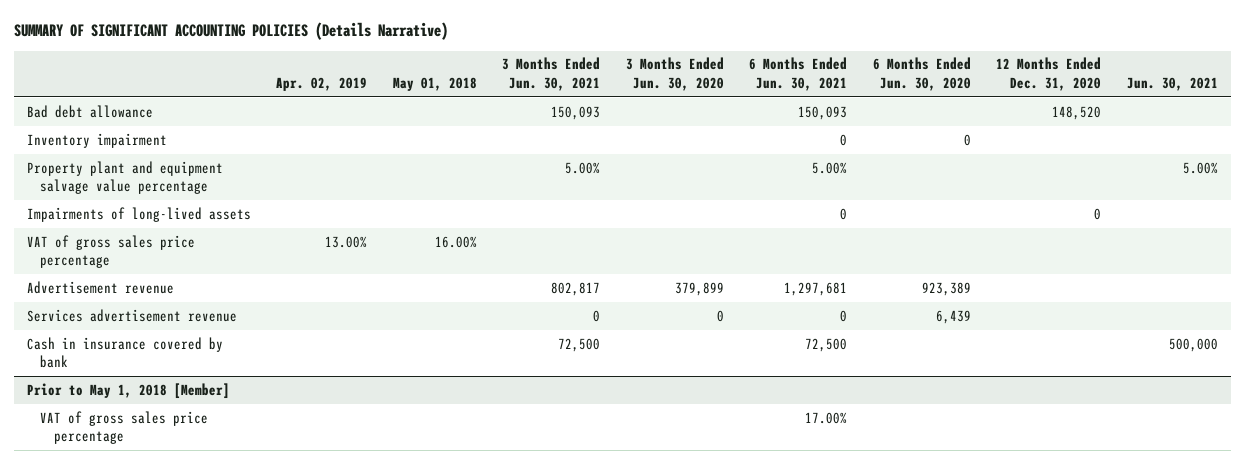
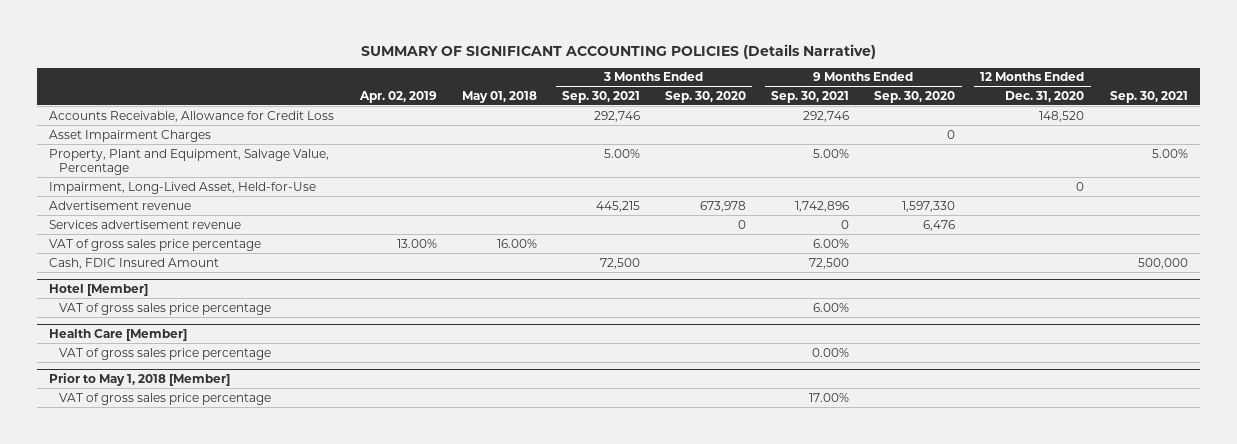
- | Apr. 02, 2019 | May 01, 2018 | 3 Months Ended Jun. 30, 2021 | 3 Months Ended Jun. 30, 2020 | 6 Months Ended Jun. 30, 2021 | 6 Months Ended Jun. 30, 2020 | 12 Months Ended Dec. 31, 2020 | Jun. 30, 2021
+ | Apr. 02, 2019 | May 01, 2018 | 3 Months Ended Sep. 30, 2021 | 3 Months Ended Sep. 30, 2020 | 9 Months Ended Sep. 30, 2021 | 9 Months Ended Sep. 30, 2020 | 12 Months Ended Dec. 31, 2020 | Sep. 30, 2021
- Bad debt allowance | | | 150,093 | | 150,093 | | 148,520 |
- Inventory impairment | | | | | 0 | 0 | |
- Property plant and equipment salvage value percentage | | | 5.00% | | 5.00% | | | 5.00%
- Impairments of long-lived assets | | | | | 0 | | 0 |
+ Accounts Receivable, Allowance for Credit Loss | | | 292,746 | | 292,746 | | 148,520 |
+ Asset Impairment Charges | | | | | | 0 | |
+ Property, Plant and Equipment, Salvage Value, Percentage | | | 5.00% | | 5.00% | | | 5.00%
+ Impairment, Long-Lived Asset, Held-for-Use | | | | | | | 0 |
- Cash in insurance covered by bank | | | 72,500 | | 72,500 | | | 500,000
moved down: VAT of gross sales price percentage | 13.00% | 16.00% | | | 6.00% | | |
+ Cash, FDIC Insured Amount | | | 72,500 | | 72,500 | | | 500,000
+ Hotel [Member]
+ VAT of gross sales price percentage | | | | | 6.00% | | |
+ Health Care [Member]
+ VAT of gross sales price percentage | | | | | 0.00% | | |

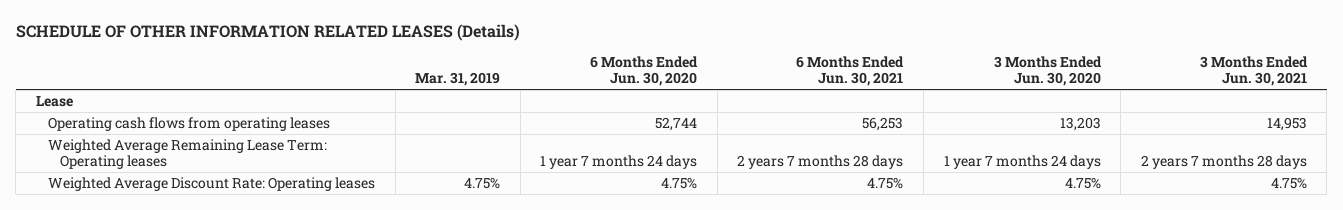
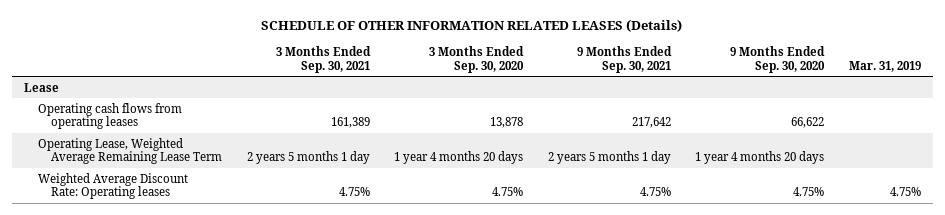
- | Mar. 31, 2019 | 6 Months Ended Jun. 30, 2020 | 6 Months Ended Jun. 30, 2021 | 3 Months Ended Jun. 30, 2020 | 3 Months Ended Jun. 30, 2021
+ | 3 Months Ended Sep. 30, 2021 | 3 Months Ended Sep. 30, 2020 | 9 Months Ended Sep. 30, 2021 | 9 Months Ended Sep. 30, 2020 | Mar. 31, 2019
- Weighted Average Remaining Lease Term: Operating leases | | 1 year 7 months 24 days | 2 years 7 months 28 days | 1 year 7 months 24 days | 2 years 7 months 28 days
+ Operating Lease, Weighted Average Remaining Lease Term | 2 years 5 months 1 day | 1 year 4 months 20 days | 2 years 5 months 1 day | 1 year 4 months 20 days |

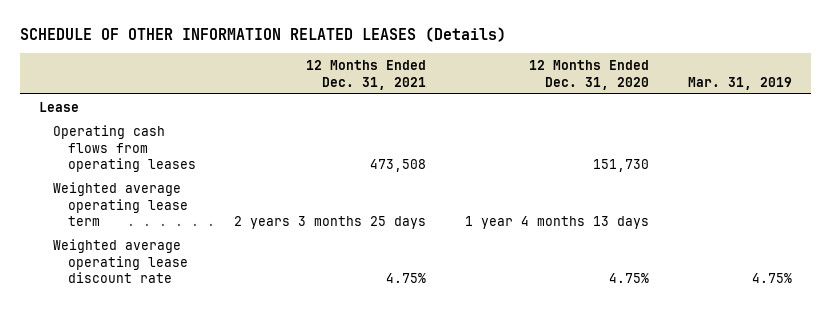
- | 3 Months Ended Sep. 30, 2021 | 3 Months Ended Sep. 30, 2020 | 9 Months Ended Sep. 30, 2021 | 9 Months Ended Sep. 30, 2020 | Mar. 31, 2019
+ | 12 Months Ended Dec. 31, 2021 | 12 Months Ended Dec. 31, 2020 | Mar. 31, 2019
- Operating Lease, Weighted Average Remaining Lease Term | 2 years 5 months 1 day | 1 year 4 months 20 days | 2 years 5 months 1 day | 1 year 4 months 20 days |
- Weighted Average Discount Rate: Operating leases | 4.75% | 4.75% | 4.75% | 4.75% | 4.75%
+ Weighted average operating lease term | 2 years 3 months 25 days | 1 year 4 months 13 days |
+ Weighted average operating lease discount rate | 4.75% | 4.75% | 4.75%

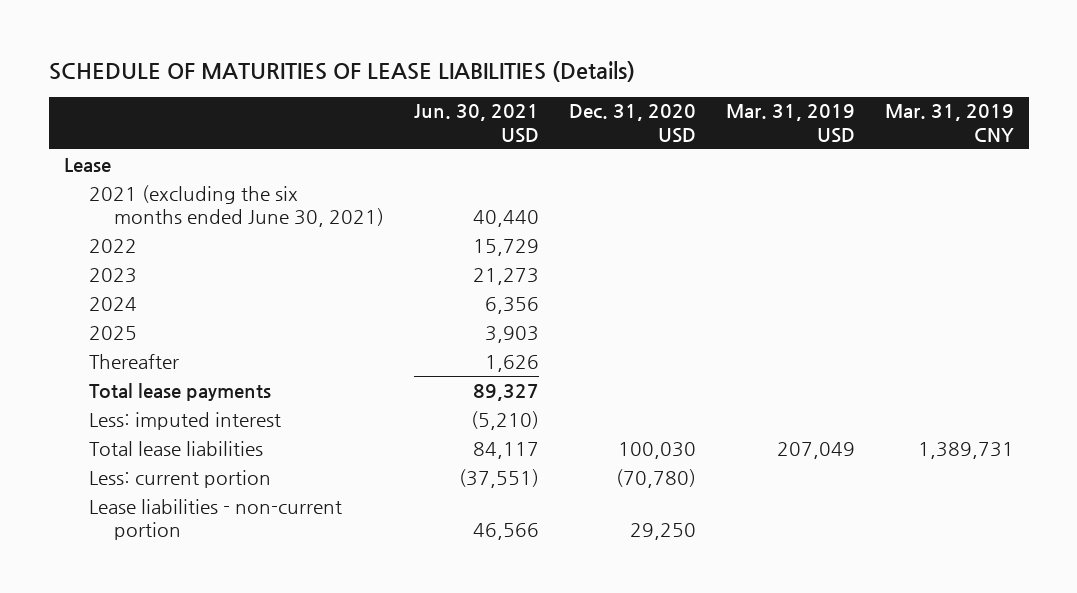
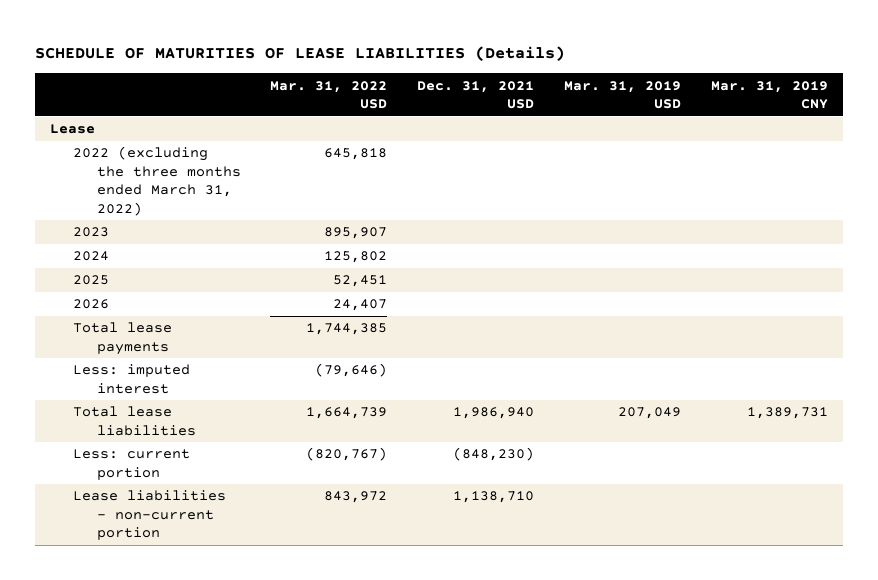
- | Jun. 30, 2021 USD | Dec. 31, 2020 USD | Mar. 31, 2019 USD | Mar. 31, 2019 CNY
+ | Mar. 31, 2022 USD | Dec. 31, 2021 USD | Mar. 31, 2019 USD | Mar. 31, 2019 CNY
- 2021 (excluding the six months ended June 30, 2021) | 40,440 | | |
- 2022 | 15,729 | | |
+ 2022 (excluding the three months ended March 31, 2022) | 645,818 | | |
- Thereafter | 1,626 | | |
+ 2026 | 24,407 | | |

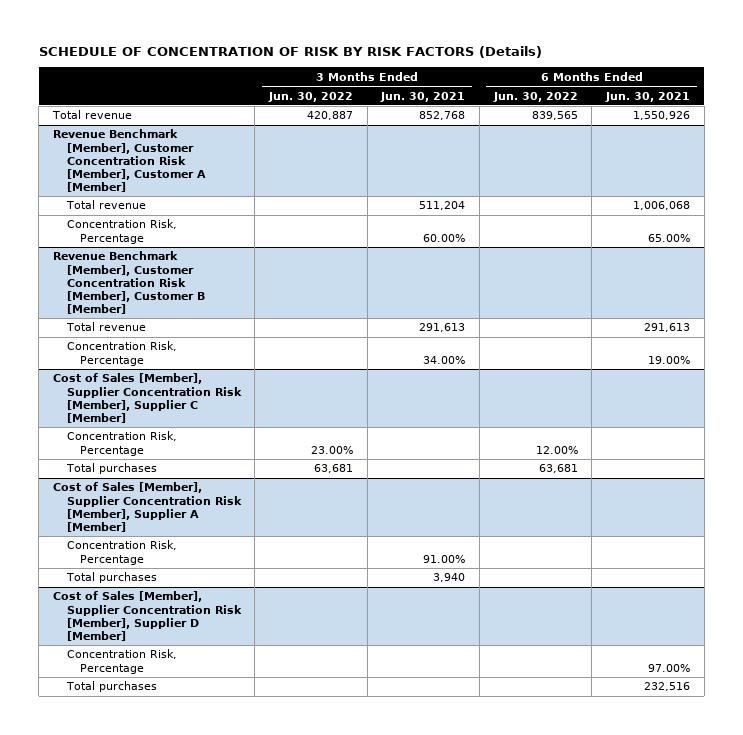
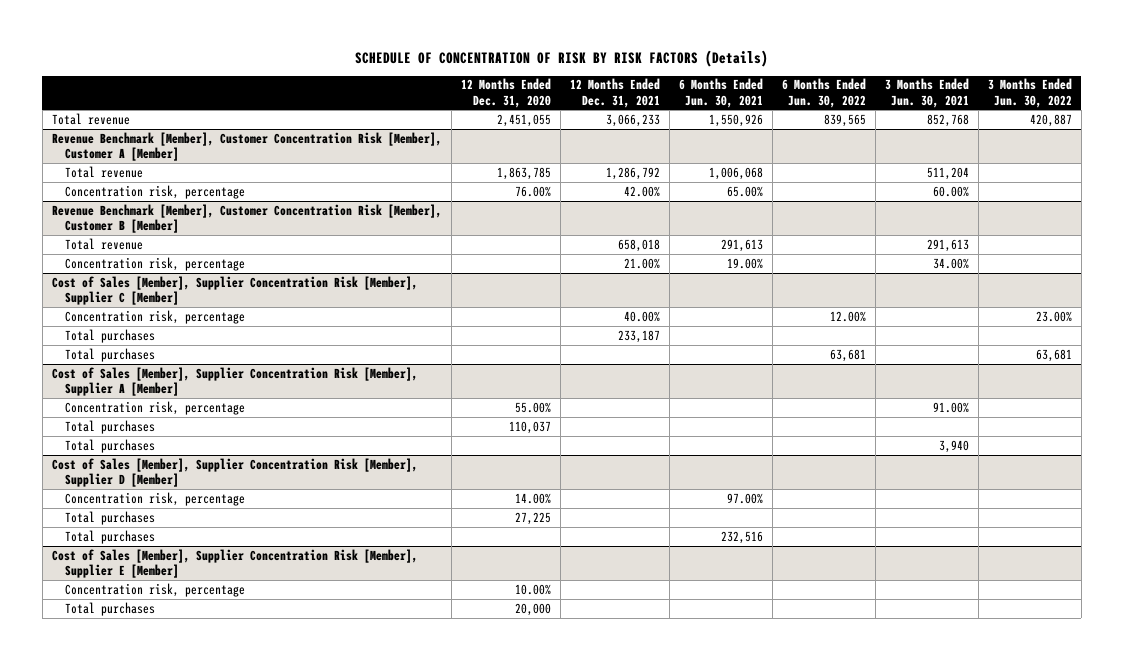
- | 3 Months Ended Jun. 30, 2022 | 3 Months Ended Jun. 30, 2021 | 6 Months Ended Jun. 30, 2022 | 6 Months Ended Jun. 30, 2021
+ | 12 Months Ended Dec. 31, 2020 | 12 Months Ended Dec. 31, 2021 | 6 Months Ended Jun. 30, 2021 | 6 Months Ended Jun. 30, 2022 | 3 Months Ended Jun. 30, 2021 | 3 Months Ended Jun. 30, 2022
@ Revenue Benchmark [Member], Customer Concentration Risk [Member], Customer A [Member]
- Concentration Risk, Percentage | | 60.00% | | 65.00%
+ Concentration risk, percentage | 76.00% | 42.00% | 65.00% | | 60.00% |
@ Revenue Benchmark [Member], Customer Concentration Risk [Member], Customer B [Member]
- Concentration Risk, Percentage | | 34.00% | | 19.00%
+ Concentration risk, percentage | | 21.00% | 19.00% | | 34.00% |
@ Cost of Sales [Member], Supplier Concentration Risk [Member], Supplier C [Member]
- Concentration Risk, Percentage | 23.00% | | 12.00% |
+ Concentration risk, percentage | | 40.00% | | 12.00% | | 23.00%
+ Total purchases | | 233,187 | | | |
@ Cost of Sales [Member], Supplier Concentration Risk [Member], Supplier A [Member]
- Concentration Risk, Percentage | | 91.00% | |
+ Concentration risk, percentage | 55.00% | | | | 91.00% |
+ Total purchases | 110,037 | | | | |
@ Cost of Sales [Member], Supplier Concentration Risk [Member], Supplier D [Member]
- Concentration Risk, Percentage | | | | 97.00%
+ Concentration risk, percentage | 14.00% | | 97.00% | | |
+ Total purchases | 27,225 | | | | |
+ Cost of Sales [Member], Supplier Concentration Risk [Member], Supplier E [Member]
+ Concentration risk, percentage | 10.00% | | | | |
+ Total purchases | 20,000 | | | | |

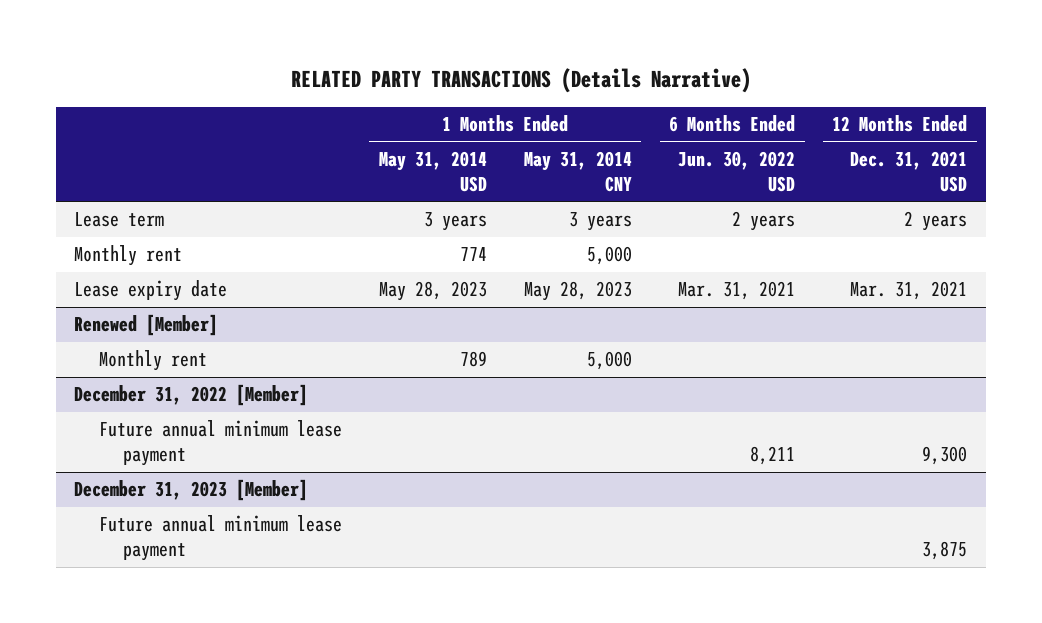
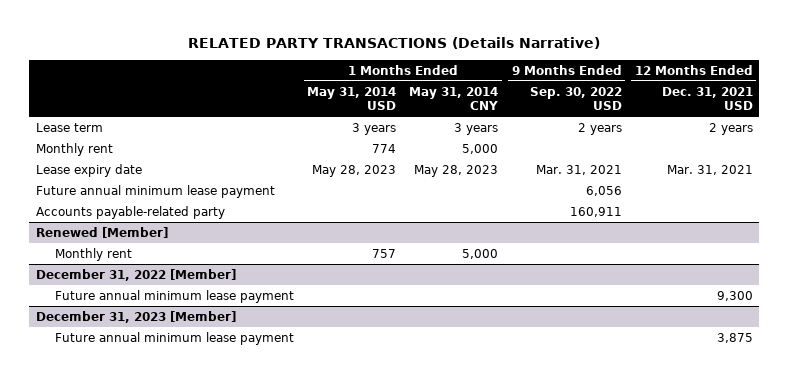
- | 1 Months Ended May 31, 2014 USD | 1 Months Ended May 31, 2014 CNY | 6 Months Ended Jun. 30, 2022 USD | 12 Months Ended Dec. 31, 2021 USD
+ | 1 Months Ended May 31, 2014 USD | 1 Months Ended May 31, 2014 CNY | 9 Months Ended Sep. 30, 2022 USD | 12 Months Ended Dec. 31, 2021 USD
+ Future annual minimum lease payment | | | 6,056 |
+ Accounts payable-related party | | | 160,911 |
@ Renewed [Member]
- Monthly rent | 789 | 5,000 | |
+ Monthly rent | 757 | 5,000 | |

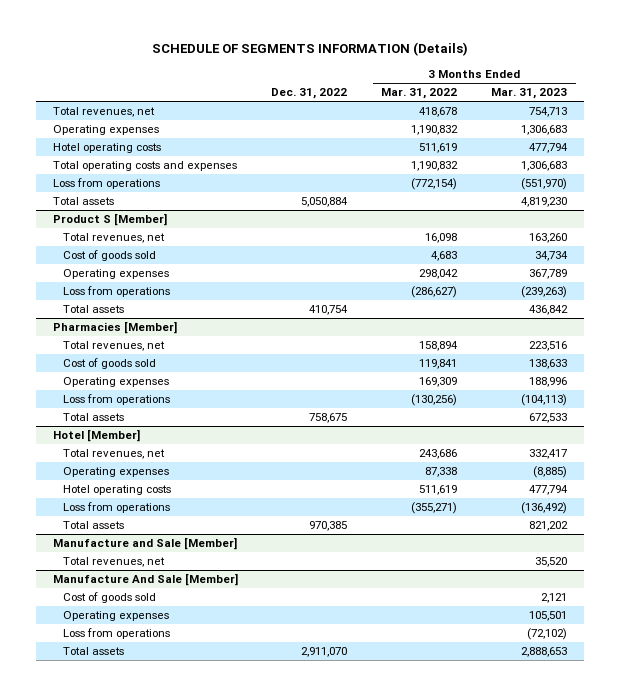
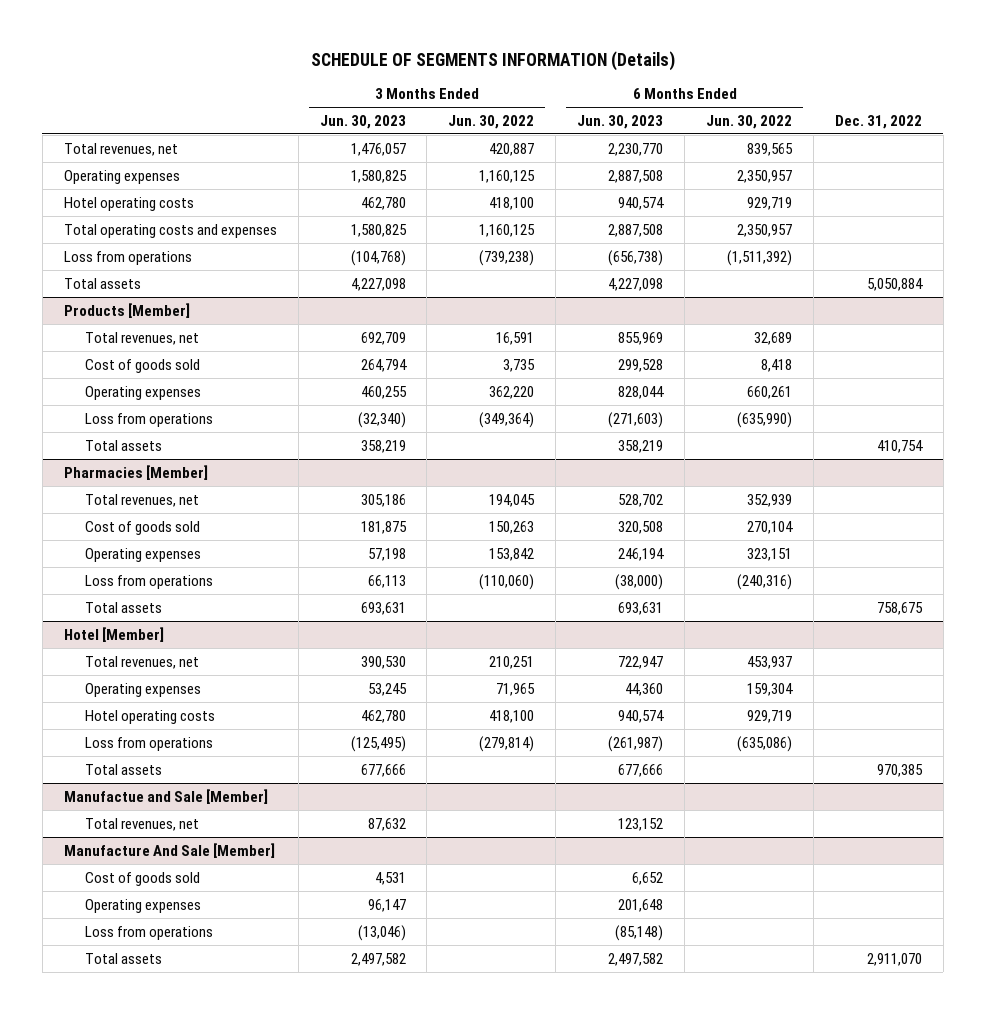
- | Dec. 31, 2022 | 3 Months Ended Mar. 31, 2022 | 3 Months Ended Mar. 31, 2023
+ | 3 Months Ended Jun. 30, 2023 | 3 Months Ended Jun. 30, 2022 | 6 Months Ended Jun. 30, 2023 | 6 Months Ended Jun. 30, 2022 | Dec. 31, 2022
- Product S [Member]
+ Products [Member]
- Manufacture and Sale [Member]
+ Manufactue and Sale [Member]

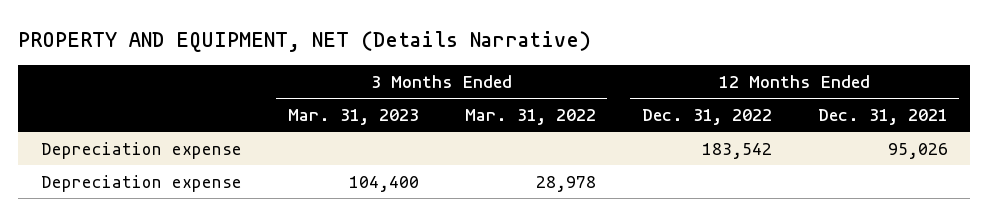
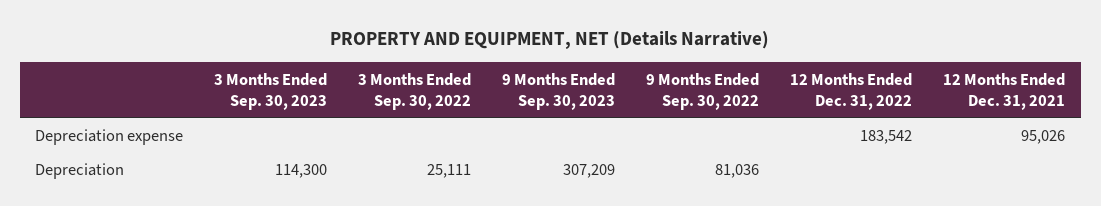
- | 3 Months Ended Mar. 31, 2023 | 3 Months Ended Mar. 31, 2022 | 12 Months Ended Dec. 31, 2022 | 12 Months Ended Dec. 31, 2021
+ | 3 Months Ended Sep. 30, 2023 | 3 Months Ended Sep. 30, 2022 | 9 Months Ended Sep. 30, 2023 | 9 Months Ended Sep. 30, 2022 | 12 Months Ended Dec. 31, 2022 | 12 Months Ended Dec. 31, 2021
- Depreciation expense | 104,400 | 28,978 | |
+ Depreciation | 114,300 | 25,111 | 307,209 | 81,036 | |

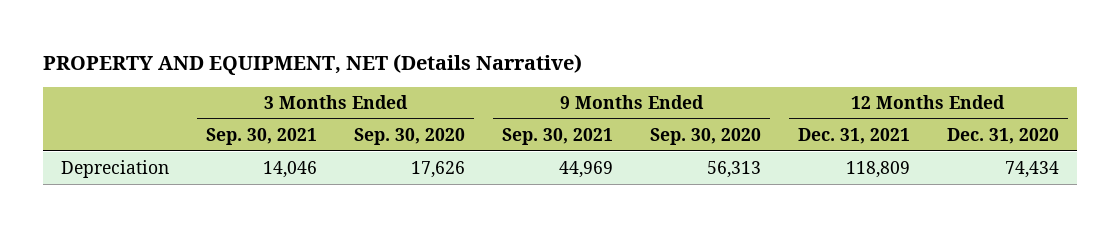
- | 3 Months Ended Sep. 30, 2023 | 3 Months Ended Sep. 30, 2022 | 9 Months Ended Sep. 30, 2023 | 9 Months Ended Sep. 30, 2022 | 12 Months Ended Dec. 31, 2022 | 12 Months Ended Dec. 31, 2021
+ | 3 Months Ended Sep. 30, 2021 | 3 Months Ended Sep. 30, 2020 | 9 Months Ended Sep. 30, 2021 | 9 Months Ended Sep. 30, 2020 | 12 Months Ended Dec. 31, 2021 | 12 Months Ended Dec. 31, 2020
- Depreciation expense | | | | | 183,542 | 95,026
- Depreciation | 114,300 | 25,111 | 307,209 | 81,036 | |
+ Depreciation | 14,046 | 17,626 | 44,969 | 56,313 | 118,809 | 74,434

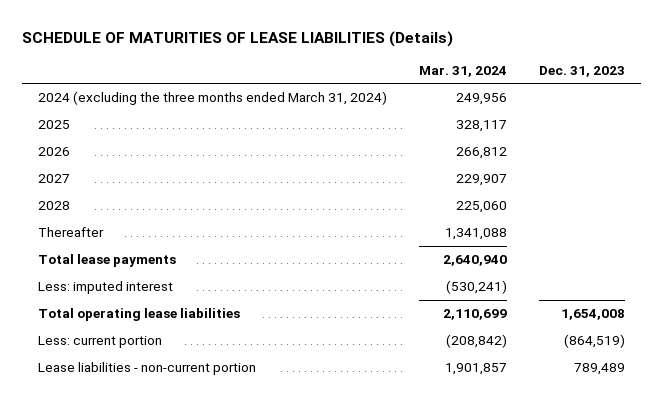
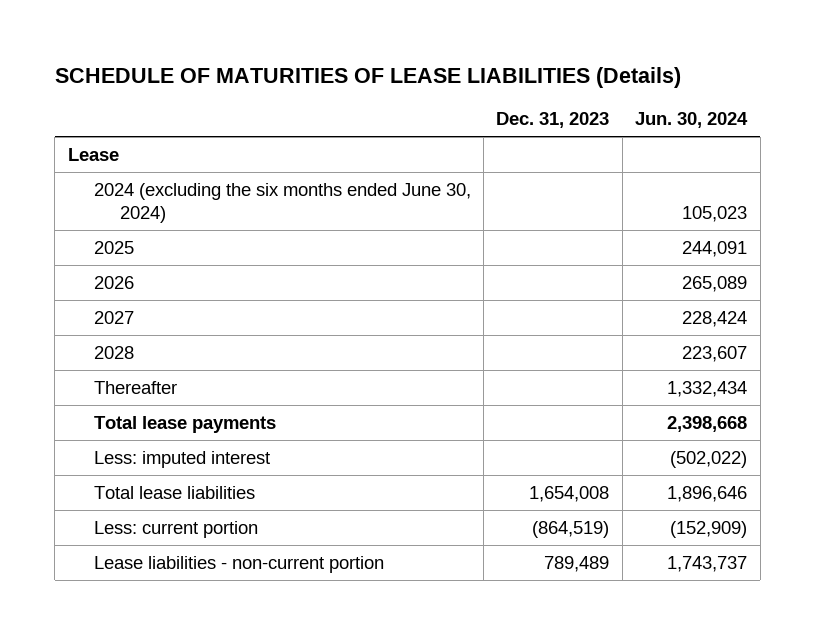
- | Mar. 31, 2024 | Dec. 31, 2023
+ | Dec. 31, 2023 | Jun. 30, 2024
- 2024 (excluding the three months ended March 31, 2024) | 249,956 |
+ Lease
+ 2024 (excluding the six months ended June 30, 2024) | | 105,023
- Total operating lease liabilities | 2,110,699 | 1,654,008
+ Total lease liabilities | 1,654,008 | 1,896,646

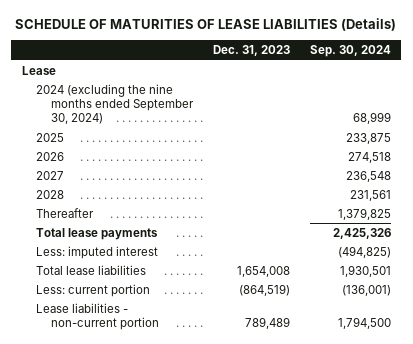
- | Dec. 31, 2023 | Jun. 30, 2024
+ | Dec. 31, 2023 | Sep. 30, 2024
- 2024 (excluding the six months ended June 30, 2024) | | 105,023
+ 2024 (excluding the nine months ended September 30, 2024) | | 68,999

